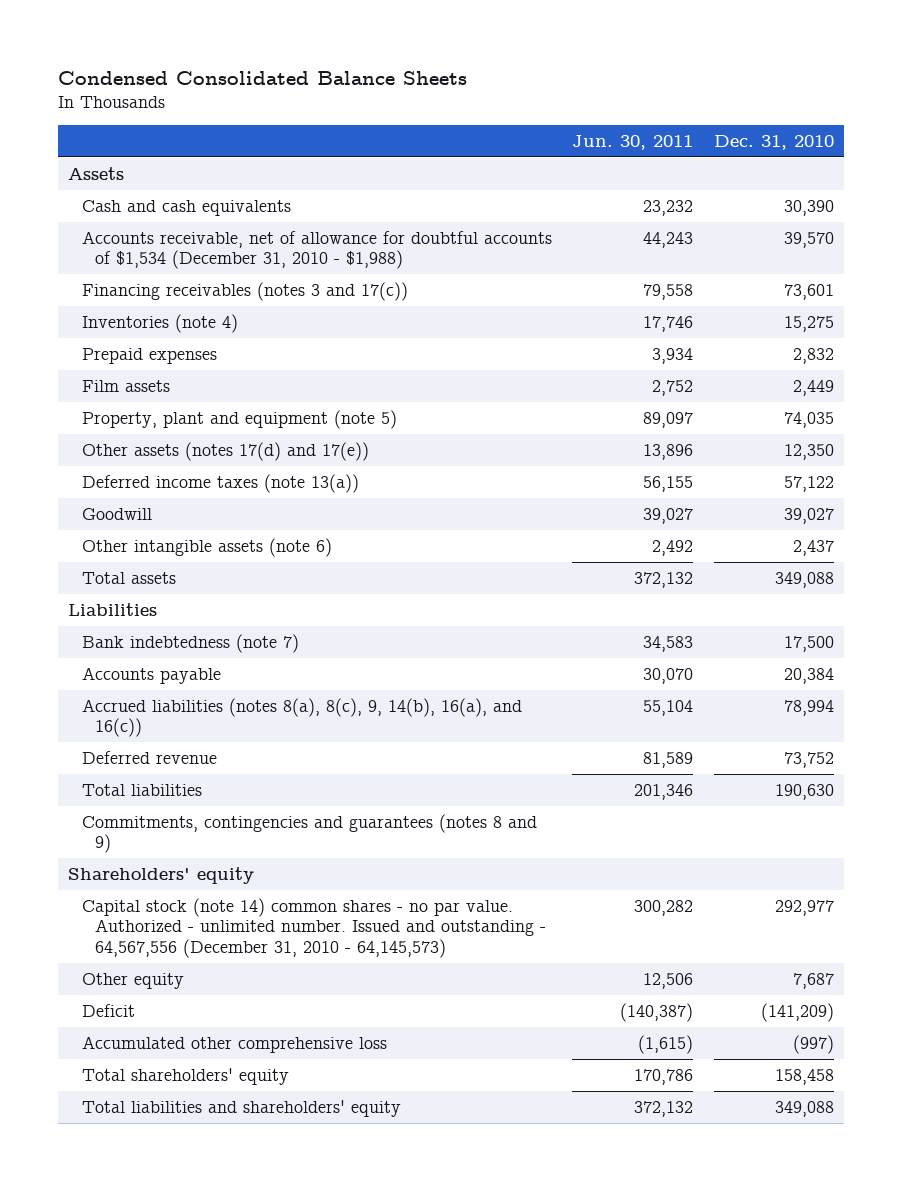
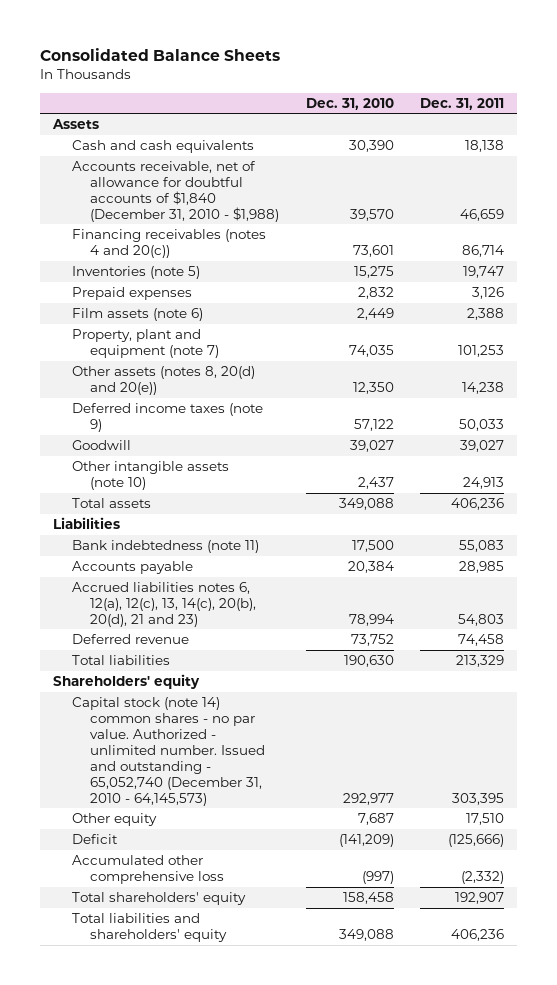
- Condensed Consolidated Balance Sheets
+ Consolidated Balance Sheets
- | Jun. 30, 2011 | Dec. 31, 2010
+ | Dec. 31, 2010 | Dec. 31, 2011
- Accounts receivable, net of allowance for doubtful accounts of $1,534 (December 31, 2010 - $1,988) | 44,243 | 39,570
- Financing receivables (notes 3 and 17(c)) | 79,558 | 73,601
- Inventories (note 4) | 17,746 | 15,275
+ Accounts receivable, net of allowance for doubtful accounts of $1,840 (December 31, 2010 - $1,988) | 39,570 | 46,659
+ Financing receivables (notes 4 and 20(c)) | 73,601 | 86,714
+ Inventories (note 5) | 15,275 | 19,747
- Film assets | 2,752 | 2,449
- Property, plant and equipment (note 5) | 89,097 | 74,035
- Other assets (notes 17(d) and 17(e)) | 13,896 | 12,350
- Deferred income taxes (note 13(a)) | 56,155 | 57,122
+ Film assets (note 6) | 2,449 | 2,388
+ Property, plant and equipment (note 7) | 74,035 | 101,253
+ Other assets (notes 8, 20(d) and 20(e)) | 12,350 | 14,238
+ Deferred income taxes (note 9) | 57,122 | 50,033
- Other intangible assets (note 6) | 2,492 | 2,437
+ Other intangible assets (note 10) | 2,437 | 24,913
- Bank indebtedness (note 7) | 34,583 | 17,500
+ Bank indebtedness (note 11) | 17,500 | 55,083
- Accrued liabilities (notes 8(a), 8(c), 9, 14(b), 16(a), and 16(c)) | 55,104 | 78,994
+ Accrued liabilities notes 6, 12(a), 12(c), 13, 14(c), 20(b), 20(d), 21 and 23) | 78,994 | 54,803
- Commitments, contingencies and guarantees (notes 8 and 9)
- Capital stock (note 14) common shares - no par value. Authorized - unlimited number. Issued and outstanding - 64,567,556 (December 31, 2010 - 64,145,573) | 300,282 | 292,977
+ Capital stock (note 14) common shares - no par value. Authorized - unlimited number. Issued and outstanding - 65,052,740 (December 31, 2010 - 64,145,573) | 292,977 | 303,395

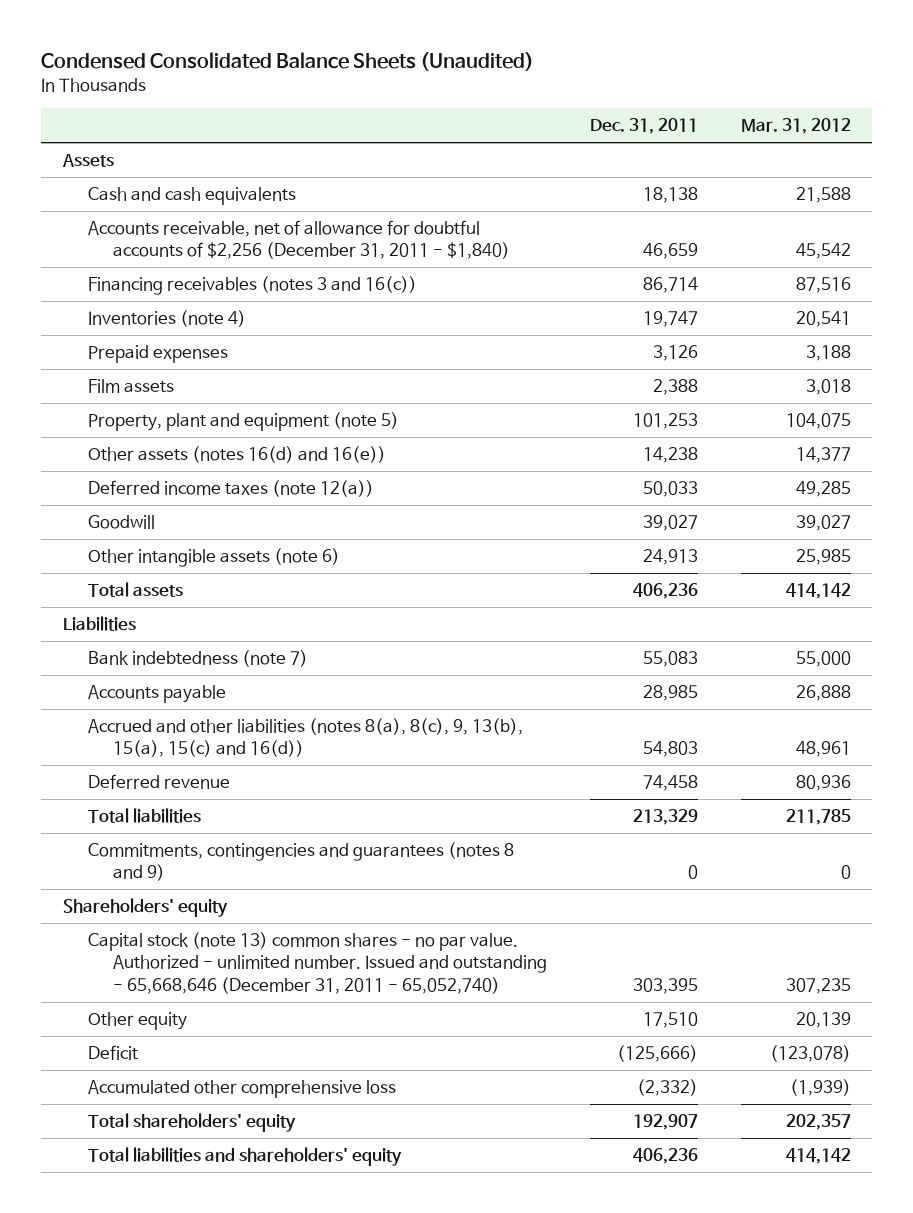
- Consolidated Balance Sheets
+ Condensed Consolidated Balance Sheets (Unaudited)
- | Dec. 31, 2010 | Dec. 31, 2011
+ | Dec. 31, 2011 | Mar. 31, 2012
- Accounts receivable, net of allowance for doubtful accounts of $1,840 (December 31, 2010 - $1,988) | 39,570 | 46,659
- Financing receivables (notes 4 and 20(c)) | 73,601 | 86,714
- Inventories (note 5) | 15,275 | 19,747
+ Accounts receivable, net of allowance for doubtful accounts of $2,256 (December 31, 2011 - $1,840) | 46,659 | 45,542
+ Financing receivables (notes 3 and 16(c)) | 86,714 | 87,516
+ Inventories (note 4) | 19,747 | 20,541
- Film assets (note 6) | 2,449 | 2,388
- Property, plant and equipment (note 7) | 74,035 | 101,253
- Other assets (notes 8, 20(d) and 20(e)) | 12,350 | 14,238
- Deferred income taxes (note 9) | 57,122 | 50,033
+ Film assets | 2,388 | 3,018
+ Property, plant and equipment (note 5) | 101,253 | 104,075
+ Other assets (notes 16(d) and 16(e)) | 14,238 | 14,377
+ Deferred income taxes (note 12(a)) | 50,033 | 49,285
- Other intangible assets (note 10) | 2,437 | 24,913
+ Other intangible assets (note 6) | 24,913 | 25,985
- Bank indebtedness (note 11) | 17,500 | 55,083
+ Bank indebtedness (note 7) | 55,083 | 55,000
- Accrued liabilities notes 6, 12(a), 12(c), 13, 14(c), 20(b), 20(d), 21 and 23) | 78,994 | 54,803
+ Accrued and other liabilities (notes 8(a), 8(c), 9, 13(b), 15(a), 15(c) and 16(d)) | 54,803 | 48,961
+ Commitments, contingencies and guarantees (notes 8 and 9) | 0 | 0
- Capital stock (note 14) common shares - no par value. Authorized - unlimited number. Issued and outstanding - 65,052,740 (December 31, 2010 - 64,145,573) | 292,977 | 303,395
+ Capital stock (note 13) common shares - no par value. Authorized - unlimited number. Issued and outstanding - 65,668,646 (December 31, 2011 - 65,052,740) | 303,395 | 307,235

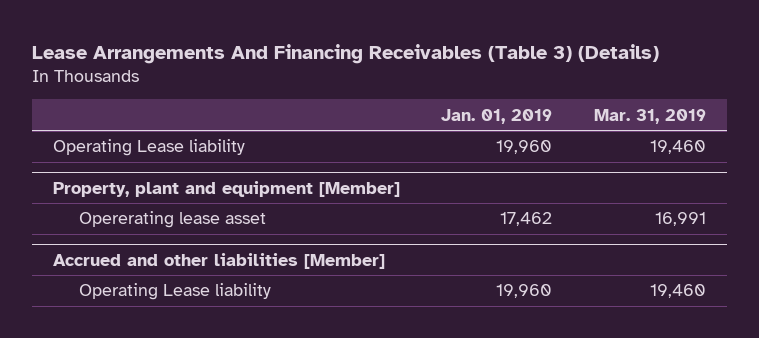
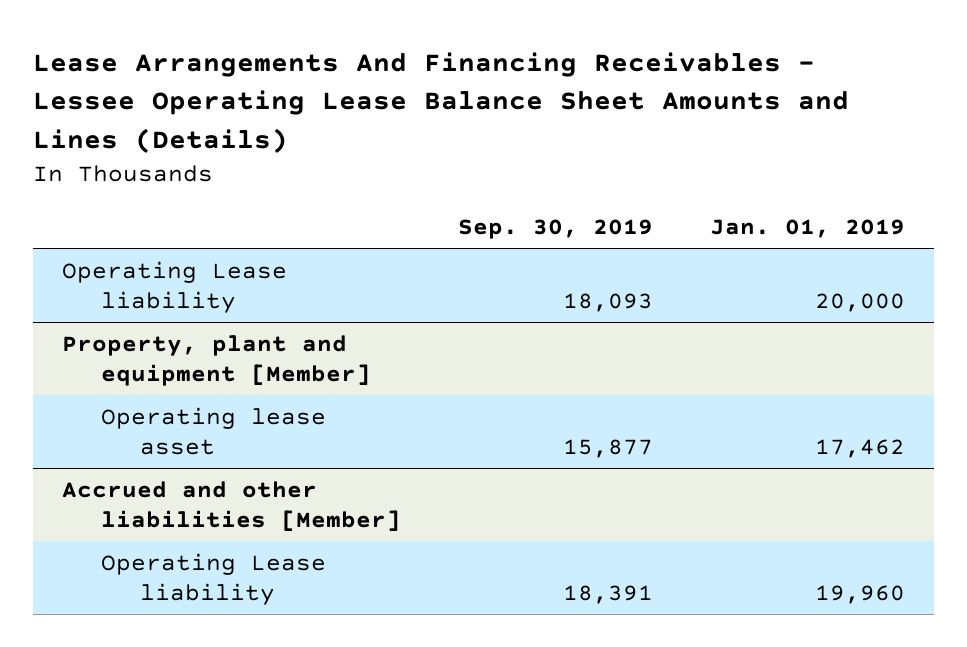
- Lease Arrangements And Financing Receivables (Table 3) (Details)
+ Lease Arrangements And Financing Receivables - Lessee Operating Lease Balance Sheet Amounts and Lines (Details)
- | Jan. 01, 2019 | Mar. 31, 2019
+ | Sep. 30, 2019 | Jan. 01, 2019
- Operating Lease liability | 19,960 | 19,460
+ Operating Lease liability | 18,093 | 20,000
@ Property, plant and equipment [Member]
- Opererating lease asset | 17,462 | 16,991
+ Operating lease asset | 15,877 | 17,462

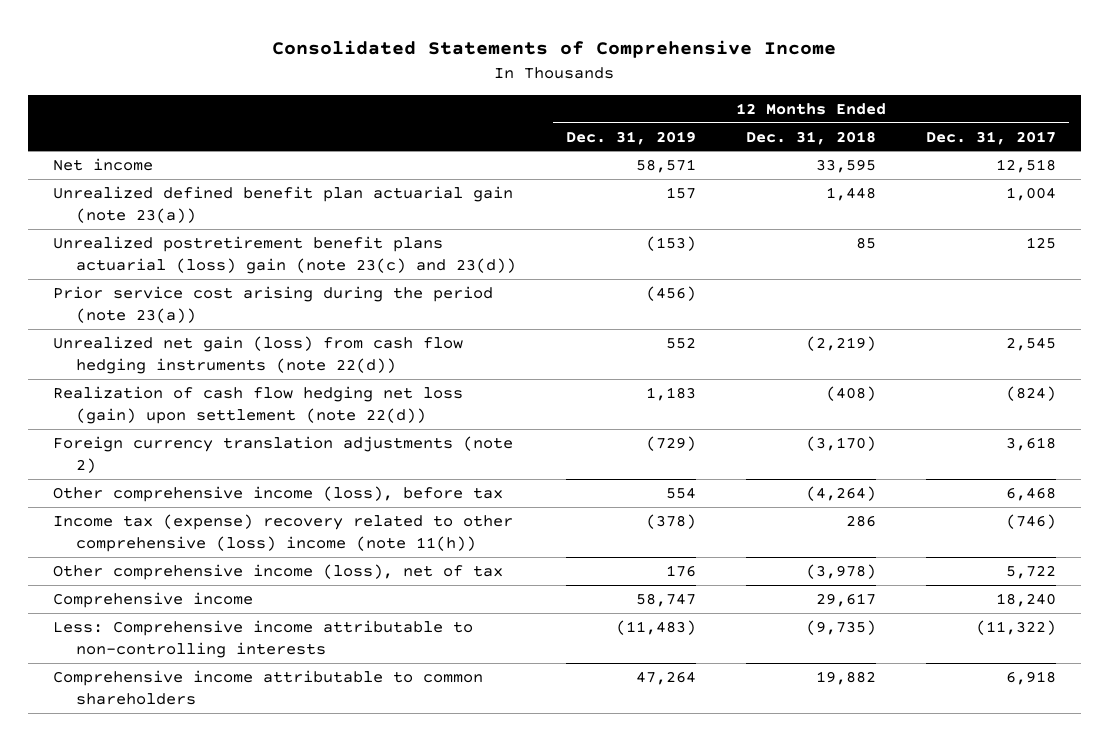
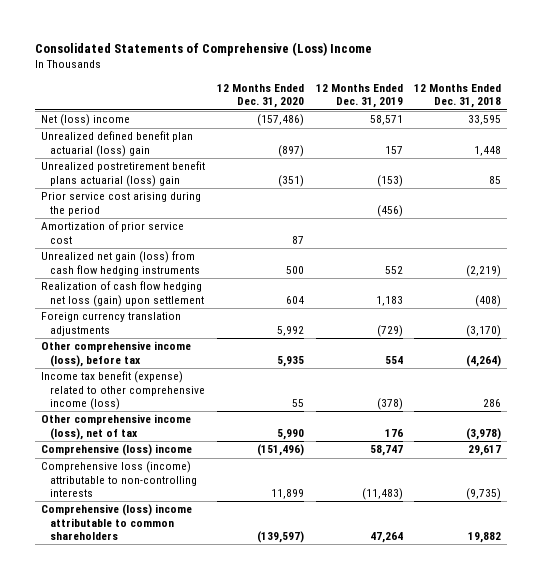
- Consolidated Statements of Comprehensive Income
+ Consolidated Statements of Comprehensive (Loss) Income
- | 12 Months Ended Dec. 31, 2019 | 12 Months Ended Dec. 31, 2018 | 12 Months Ended Dec. 31, 2017
+ | 12 Months Ended Dec. 31, 2020 | 12 Months Ended Dec. 31, 2019 | 12 Months Ended Dec. 31, 2018
- Net income | 58,571 | 33,595 | 12,518
- Unrealized defined benefit plan actuarial gain (note 23(a)) | 157 | 1,448 | 1,004
- Unrealized postretirement benefit plans actuarial (loss) gain (note 23(c) and 23(d)) | (153) | 85 | 125
- Prior service cost arising during the period (note 23(a)) | (456) | |
- Unrealized net gain (loss) from cash flow hedging instruments (note 22(d)) | 552 | (2,219) | 2,545
- Realization of cash flow hedging net loss (gain) upon settlement (note 22(d)) | 1,183 | (408) | (824)
- Foreign currency translation adjustments (note 2) | (729) | (3,170) | 3,618
+ Net (loss) income | (157,486) | 58,571 | 33,595
+ Unrealized defined benefit plan actuarial (loss) gain | (897) | 157 | 1,448
+ Unrealized postretirement benefit plans actuarial (loss) gain | (351) | (153) | 85
+ Prior service cost arising during the period | | (456) |
+ Amortization of prior service cost | 87 | |
+ Unrealized net gain (loss) from cash flow hedging instruments | 500 | 552 | (2,219)
+ Realization of cash flow hedging net loss (gain) upon settlement | 604 | 1,183 | (408)
+ Foreign currency translation adjustments | 5,992 | (729) | (3,170)
- Income tax (expense) recovery related to other comprehensive (loss) income (note 11(h)) | (378) | 286 | (746)
+ Income tax benefit (expense) related to other comprehensive income (loss) | 55 | (378) | 286
- Comprehensive income | 58,747 | 29,617 | 18,240
- Less: Comprehensive income attributable to non-controlling interests | (11,483) | (9,735) | (11,322)
- Comprehensive income attributable to common shareholders | 47,264 | 19,882 | 6,918
+ Comprehensive (loss) income | (151,496) | 58,747 | 29,617
+ Comprehensive loss (income) attributable to non-controlling interests | 11,899 | (11,483) | (9,735)
+ Comprehensive (loss) income attributable to common shareholders | (139,597) | 47,264 | 19,882

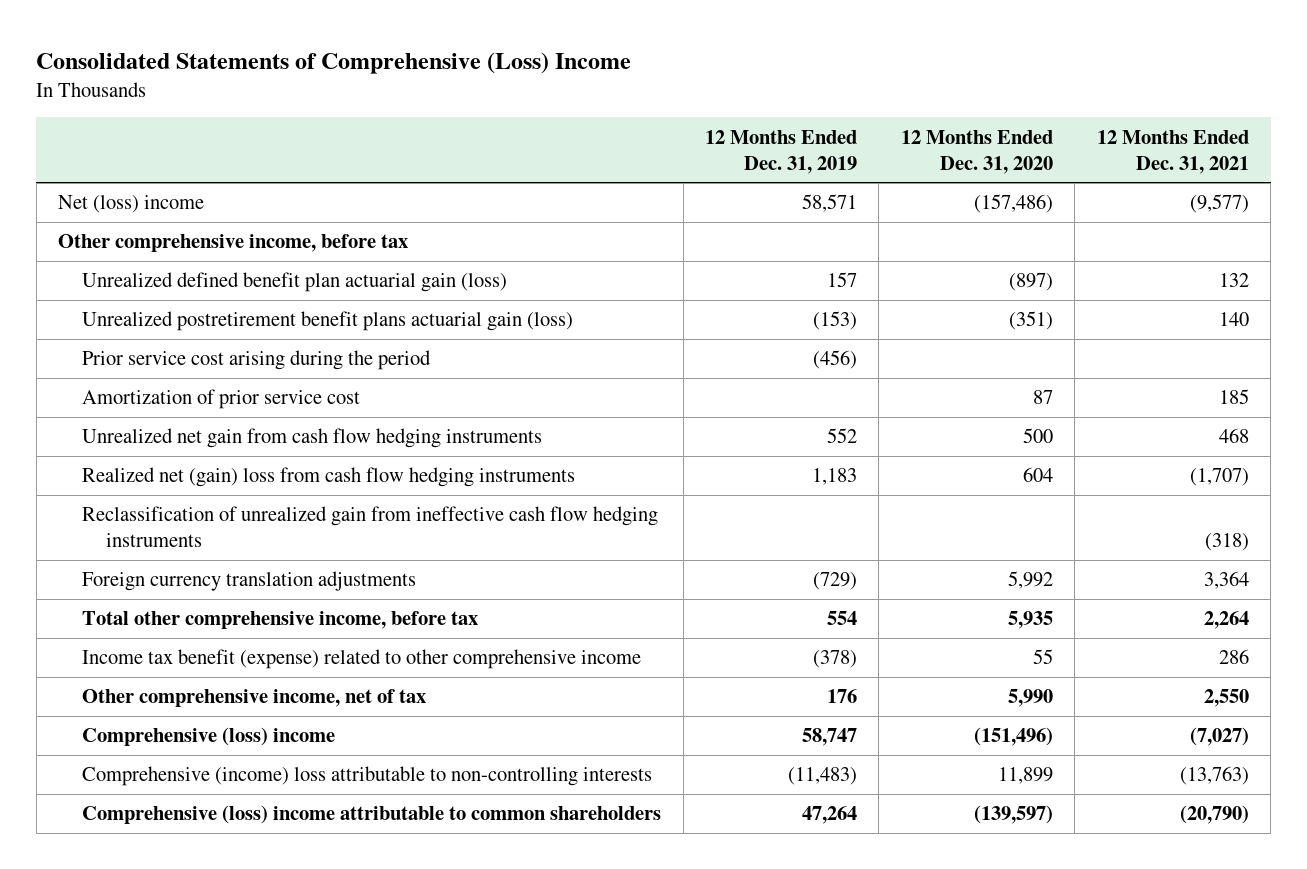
- | 12 Months Ended Dec. 31, 2020 | 12 Months Ended Dec. 31, 2019 | 12 Months Ended Dec. 31, 2018
+ | 12 Months Ended Dec. 31, 2019 | 12 Months Ended Dec. 31, 2020 | 12 Months Ended Dec. 31, 2021
- Unrealized defined benefit plan actuarial (loss) gain | (897) | 157 | 1,448
- Unrealized postretirement benefit plans actuarial (loss) gain | (351) | (153) | 85
+ Other comprehensive income, before tax
+ Unrealized defined benefit plan actuarial gain (loss) | 157 | (897) | 132
+ Unrealized postretirement benefit plans actuarial gain (loss) | (153) | (351) | 140
- Unrealized net gain (loss) from cash flow hedging instruments | 500 | 552 | (2,219)
- Realization of cash flow hedging net loss (gain) upon settlement | 604 | 1,183 | (408)
+ Unrealized net gain from cash flow hedging instruments | 552 | 500 | 468
+ Realized net (gain) loss from cash flow hedging instruments | 1,183 | 604 | (1,707)
+ Reclassification of unrealized gain from ineffective cash flow hedging instruments | | | (318)
- Other comprehensive income (loss), before tax | 5,935 | 554 | (4,264)
- Income tax benefit (expense) related to other comprehensive income (loss) | 55 | (378) | 286
- Other comprehensive income (loss), net of tax | 5,990 | 176 | (3,978)
+ Total other comprehensive income, before tax | 554 | 5,935 | 2,264
+ Income tax benefit (expense) related to other comprehensive income | (378) | 55 | 286
+ Other comprehensive income, net of tax | 176 | 5,990 | 2,550
- Comprehensive loss (income) attributable to non-controlling interests | 11,899 | (11,483) | (9,735)
+ Comprehensive (income) loss attributable to non-controlling interests | (11,483) | 11,899 | (13,763)

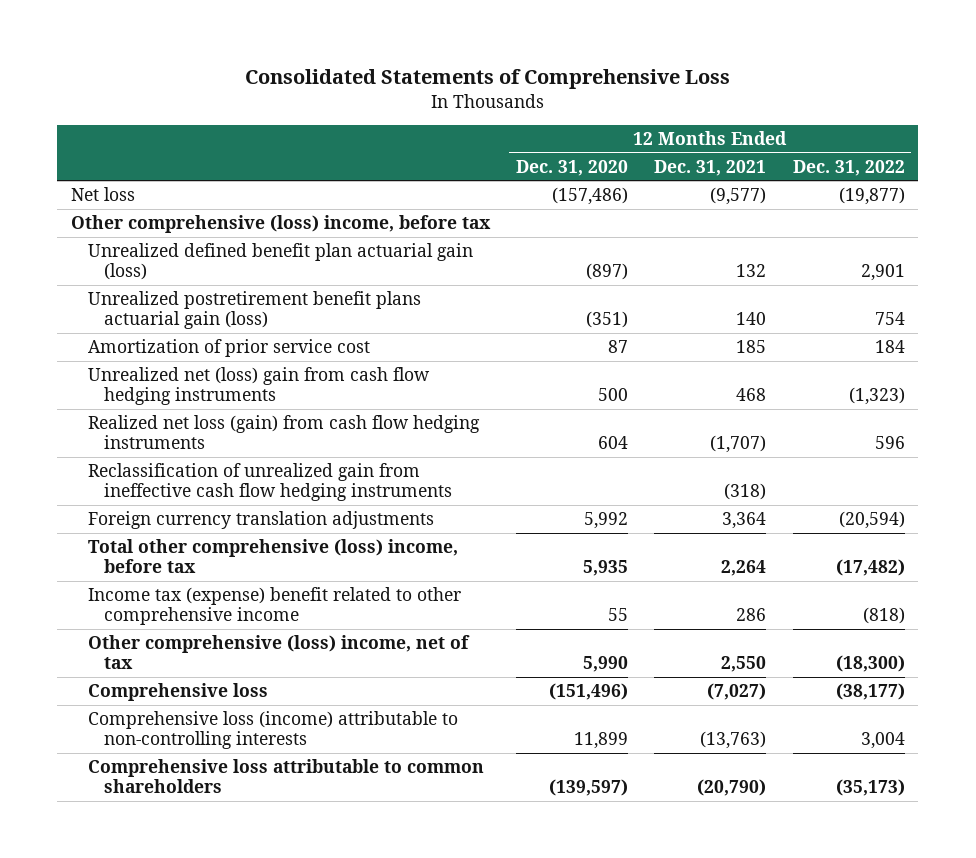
- Consolidated Statements of Comprehensive (Loss) Income
+ Consolidated Statements of Comprehensive Loss
- | 12 Months Ended Dec. 31, 2019 | 12 Months Ended Dec. 31, 2020 | 12 Months Ended Dec. 31, 2021
+ | 12 Months Ended Dec. 31, 2020 | 12 Months Ended Dec. 31, 2021 | 12 Months Ended Dec. 31, 2022
- Net (loss) income | 58,571 | (157,486) | (9,577)
- Other comprehensive income, before tax
+ Net loss | (157,486) | (9,577) | (19,877)
+ Other comprehensive (loss) income, before tax
- Prior service cost arising during the period | (456) | |
- Unrealized net gain from cash flow hedging instruments | 552 | 500 | 468
- Realized net (gain) loss from cash flow hedging instruments | 1,183 | 604 | (1,707)
+ Unrealized net (loss) gain from cash flow hedging instruments | 500 | 468 | (1,323)
+ Realized net loss (gain) from cash flow hedging instruments | 604 | (1,707) | 596
- Total other comprehensive income, before tax | 554 | 5,935 | 2,264
- Income tax benefit (expense) related to other comprehensive income | (378) | 55 | 286
- Other comprehensive income, net of tax | 176 | 5,990 | 2,550
- Comprehensive (loss) income | 58,747 | (151,496) | (7,027)
- Comprehensive (income) loss attributable to non-controlling interests | (11,483) | 11,899 | (13,763)
- Comprehensive (loss) income attributable to common shareholders | 47,264 | (139,597) | (20,790)
+ Total other comprehensive (loss) income, before tax | 5,935 | 2,264 | (17,482)
+ Income tax (expense) benefit related to other comprehensive income | 55 | 286 | (818)
+ Other comprehensive (loss) income, net of tax | 5,990 | 2,550 | (18,300)
+ Comprehensive loss | (151,496) | (7,027) | (38,177)
+ Comprehensive loss (income) attributable to non-controlling interests | 11,899 | (13,763) | 3,004
+ Comprehensive loss attributable to common shareholders | (139,597) | (20,790) | (35,173)

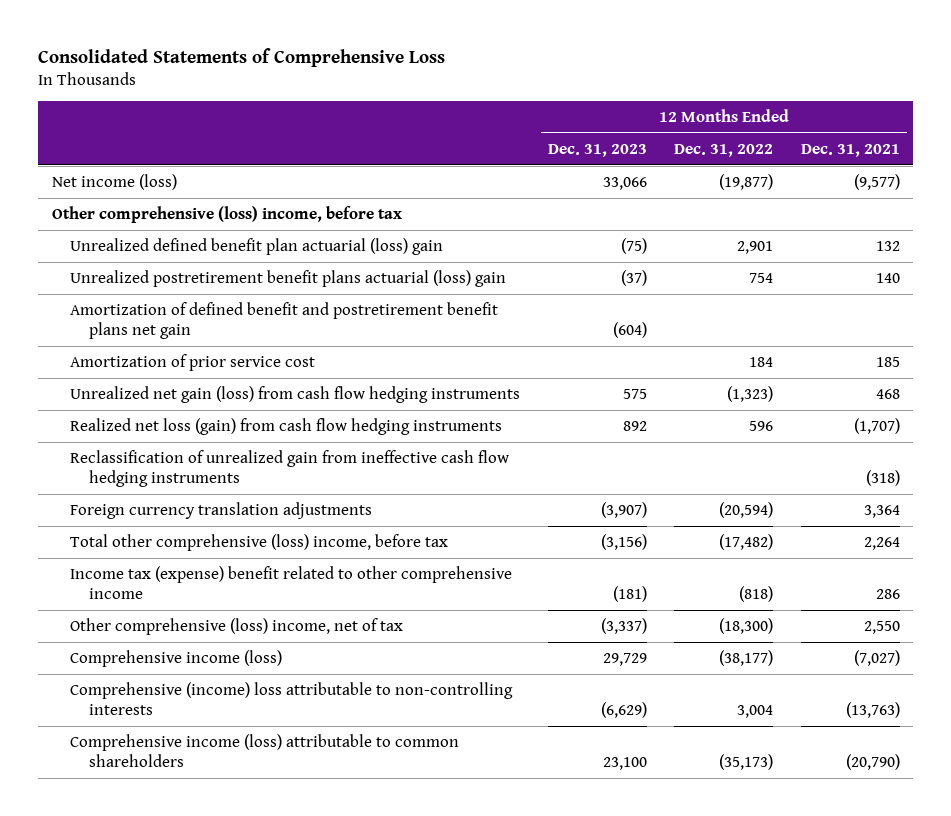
- | 12 Months Ended Dec. 31, 2020 | 12 Months Ended Dec. 31, 2021 | 12 Months Ended Dec. 31, 2022
+ | 12 Months Ended Dec. 31, 2023 | 12 Months Ended Dec. 31, 2022 | 12 Months Ended Dec. 31, 2021
- Net loss | (157,486) | (9,577) | (19,877)
+ Net income (loss) | 33,066 | (19,877) | (9,577)
- Unrealized defined benefit plan actuarial gain (loss) | (897) | 132 | 2,901
- Unrealized postretirement benefit plans actuarial gain (loss) | (351) | 140 | 754
+ Unrealized defined benefit plan actuarial (loss) gain | (75) | 2,901 | 132
+ Unrealized postretirement benefit plans actuarial (loss) gain | (37) | 754 | 140
+ Amortization of defined benefit and postretirement benefit plans net gain | (604) | |
- Unrealized net (loss) gain from cash flow hedging instruments | 500 | 468 | (1,323)
+ Unrealized net gain (loss) from cash flow hedging instruments | 575 | (1,323) | 468
- Comprehensive loss | (151,496) | (7,027) | (38,177)
- Comprehensive loss (income) attributable to non-controlling interests | 11,899 | (13,763) | 3,004
- Comprehensive loss attributable to common shareholders | (139,597) | (20,790) | (35,173)
+ Comprehensive income (loss) | 29,729 | (38,177) | (7,027)
+ Comprehensive (income) loss attributable to non-controlling interests | (6,629) | 3,004 | (13,763)
+ Comprehensive income (loss) attributable to common shareholders | 23,100 | (35,173) | (20,790)

